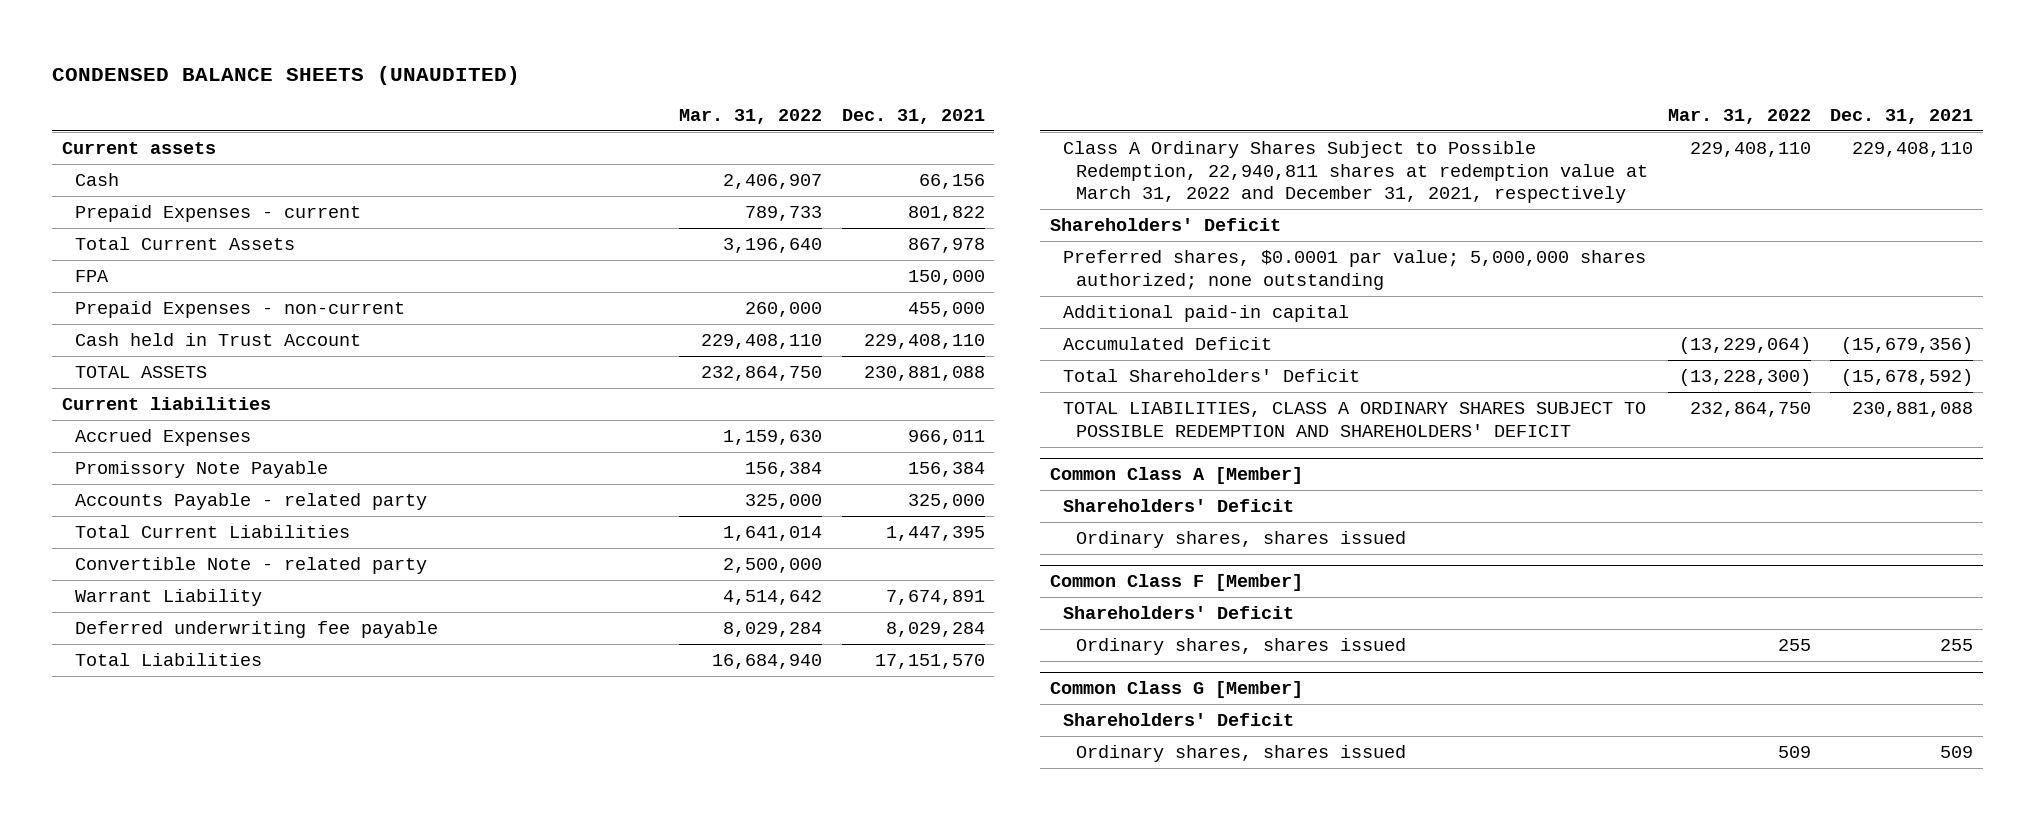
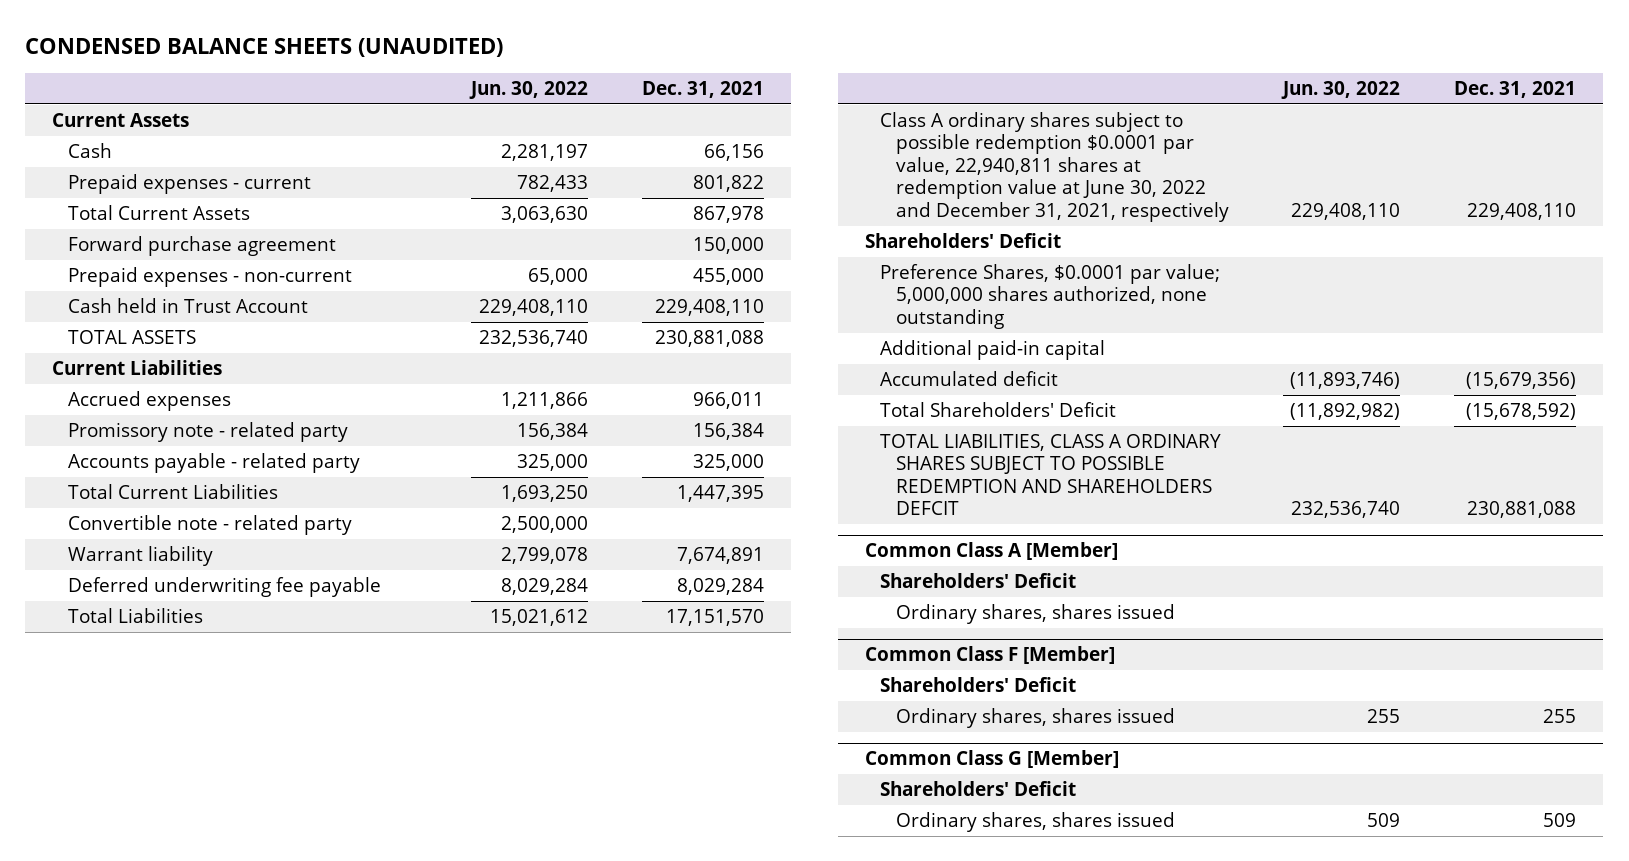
- | Mar. 31, 2022 | Dec. 31, 2021
+ | Jun. 30, 2022 | Dec. 31, 2021
- Current assets
+ Current Assets
- Prepaid Expenses - current | 789,733 | 801,822
+ Prepaid expenses - current | 782,433 | 801,822
- FPA | | 150,000
- Prepaid Expenses - non-current | 260,000 | 455,000
+ Forward purchase agreement | | 150,000
+ Prepaid expenses - non-current | 65,000 | 455,000
- Current liabilities
- Accrued Expenses | 1,159,630 | 966,011
- Promissory Note Payable | 156,384 | 156,384
- Accounts Payable - related party | 325,000 | 325,000
+ Current Liabilities
+ Accrued expenses | 1,211,866 | 966,011
+ Promissory note - related party | 156,384 | 156,384
+ Accounts payable - related party | 325,000 | 325,000
- Convertible Note - related party | 2,500,000 |
- Warrant Liability | 4,514,642 | 7,674,891
+ Convertible note - related party | 2,500,000 |
+ Warrant liability | 2,799,078 | 7,674,891
- Class A Ordinary Shares Subject to Possible Redemption, 22,940,811 shares at redemption value at March 31, 2022 and December 31, 2021, respectively | 229,408,110 | 229,408,110
+ Class A ordinary shares subject to possible redemption $0.0001 par value, 22,940,811 shares at redemption value at June 30, 2022 and December 31, 2021, respectively | 229,408,110 | 229,408,110
- Preferred shares, $0.0001 par value; 5,000,000 shares authorized; none outstanding
+ Preference Shares, $0.0001 par value; 5,000,000 shares authorized, none outstanding
- Accumulated Deficit | (13,229,064) | (15,679,356)
+ Accumulated deficit | (11,893,746) | (15,679,356)
- TOTAL LIABILITIES, CLASS A ORDINARY SHARES SUBJECT TO POSSIBLE REDEMPTION AND SHAREHOLDERS' DEFICIT | 232,864,750 | 230,881,088
+ TOTAL LIABILITIES, CLASS A ORDINARY SHARES SUBJECT TO POSSIBLE REDEMPTION AND SHAREHOLDERS DEFCIT | 232,536,740 | 230,881,088

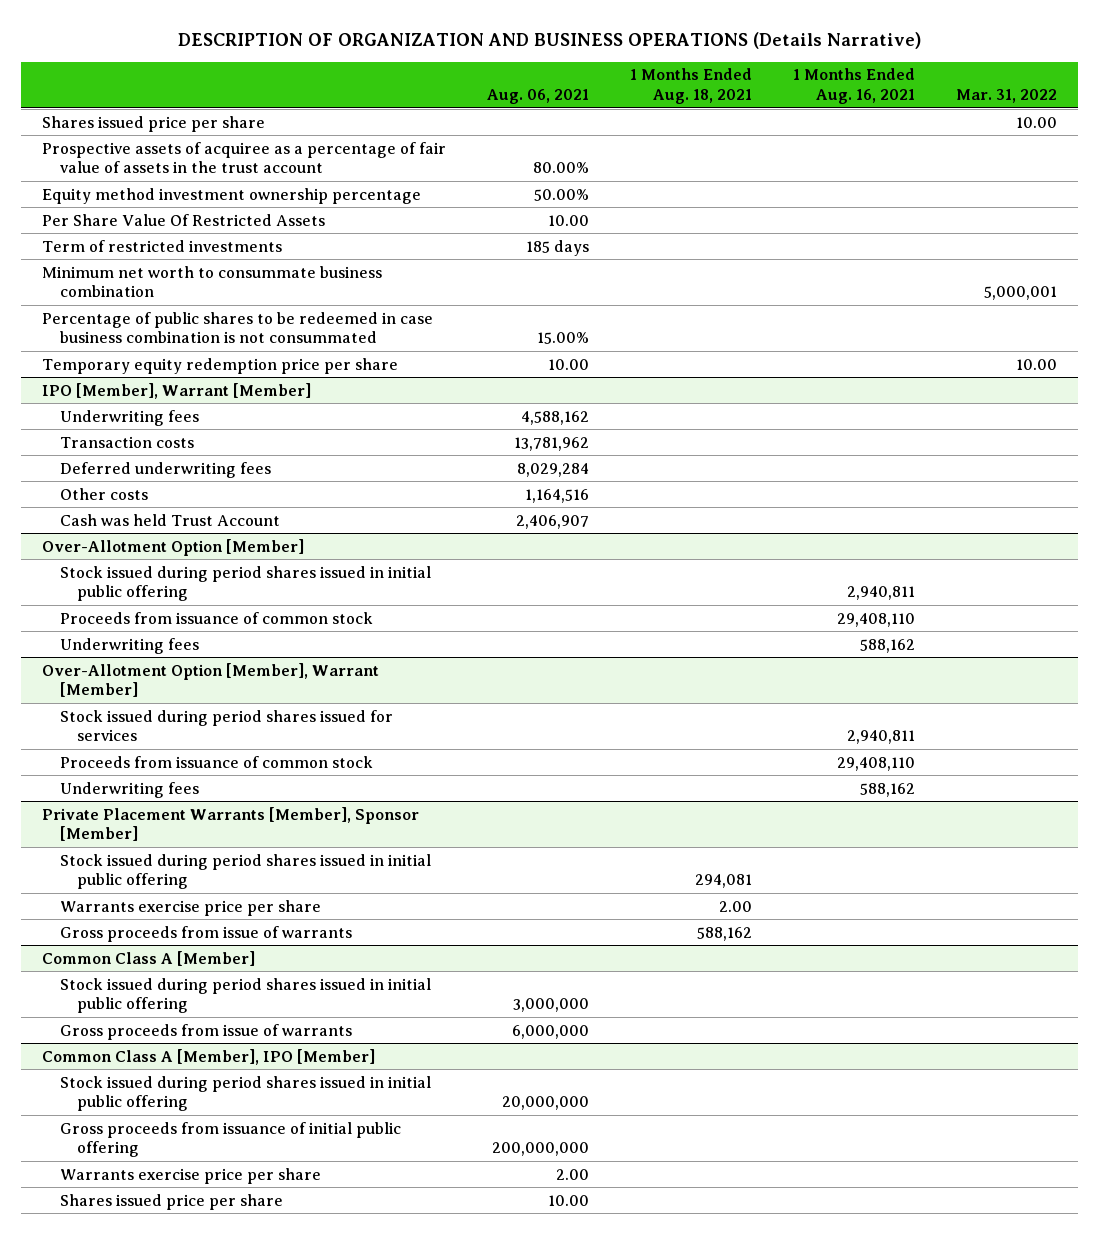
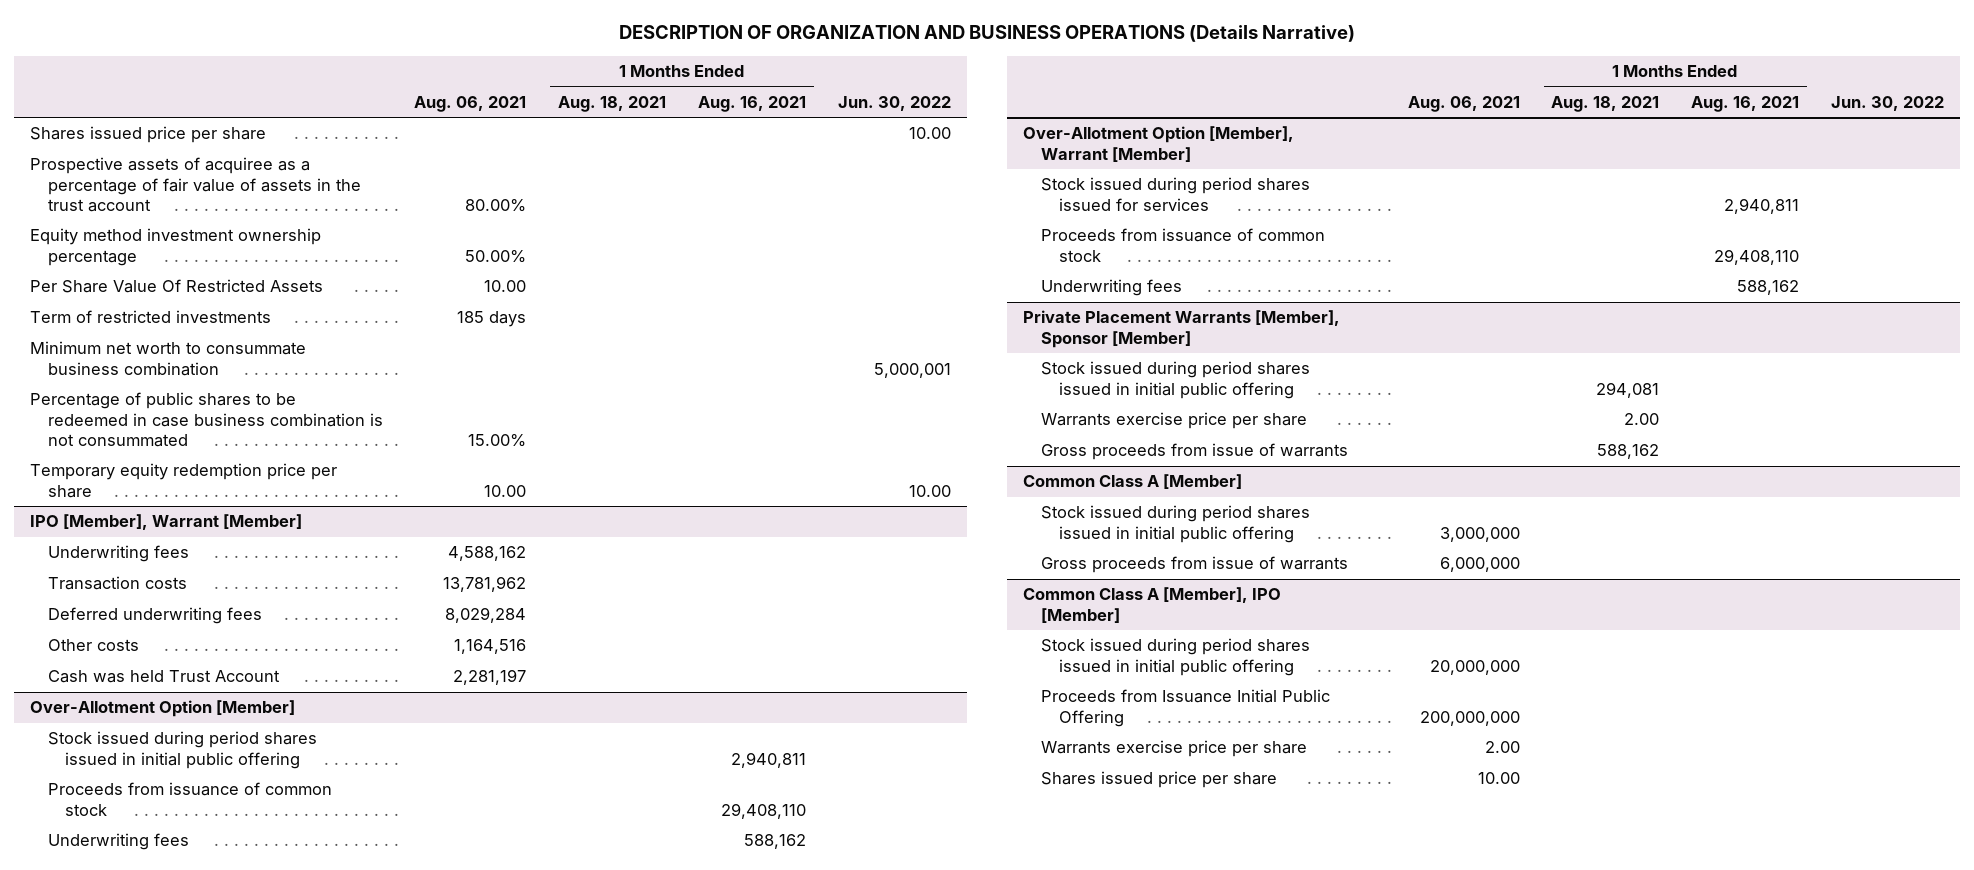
- | Aug. 06, 2021 | 1 Months Ended Aug. 18, 2021 | 1 Months Ended Aug. 16, 2021 | Mar. 31, 2022
+ | Aug. 06, 2021 | 1 Months Ended Aug. 18, 2021 | 1 Months Ended Aug. 16, 2021 | Jun. 30, 2022
@ IPO [Member], Warrant [Member]
- Cash was held Trust Account | 2,406,907 | | |
+ Cash was held Trust Account | 2,281,197 | | |
@ Common Class A [Member], IPO [Member]
- Gross proceeds from issuance of initial public offering | 200,000,000 | | |
+ Proceeds from Issuance Initial Public Offering | 200,000,000 | | |

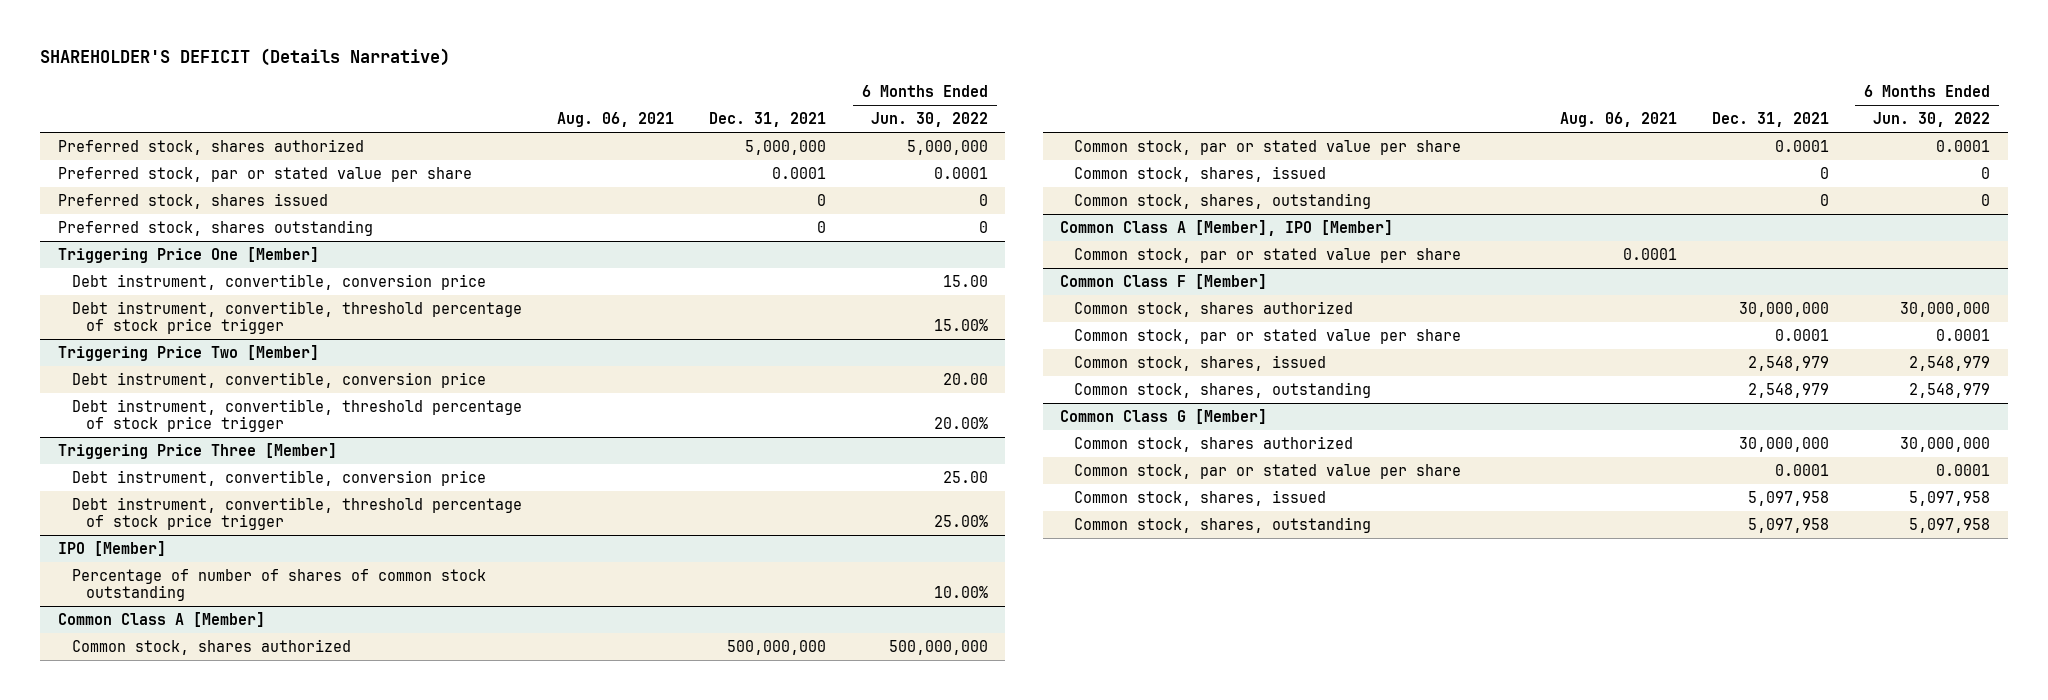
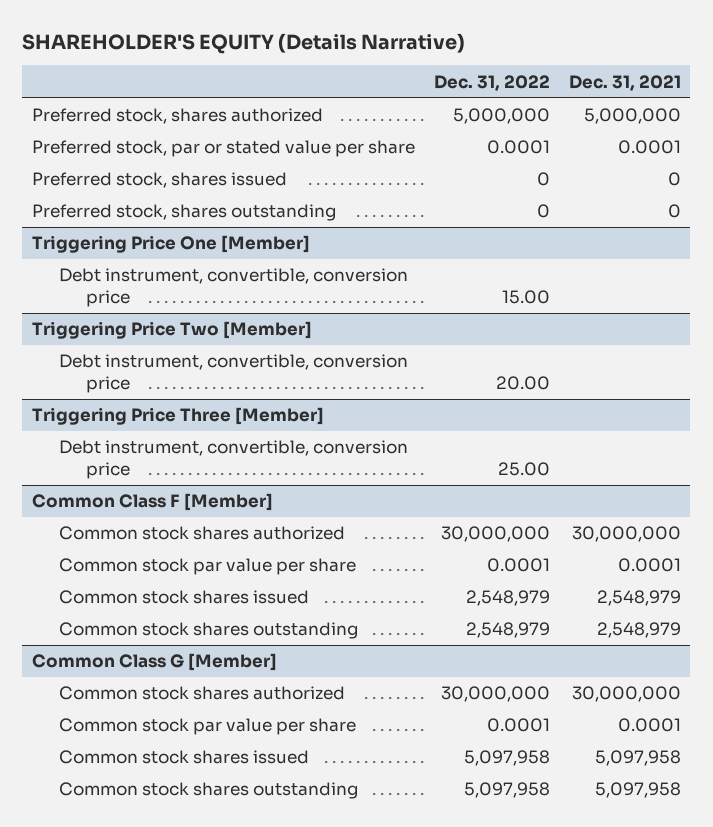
- SHAREHOLDER'S DEFICIT (Details Narrative)
+ SHAREHOLDER'S EQUITY (Details Narrative)
- | Aug. 06, 2021 | Dec. 31, 2021 | 6 Months Ended Jun. 30, 2022
+ | Dec. 31, 2022 | Dec. 31, 2021
@ Triggering Price One [Member]
- Debt instrument, convertible, threshold percentage of stock price trigger | | | 15.00%
@ Triggering Price Two [Member]
- Debt instrument, convertible, threshold percentage of stock price trigger | | | 20.00%
@ Triggering Price Three [Member]
- Debt instrument, convertible, threshold percentage of stock price trigger | | | 25.00%
- IPO [Member]
- Percentage of number of shares of common stock outstanding | | | 10.00%
- Common Class A [Member]
- Common stock, shares authorized | | 500,000,000 | 500,000,000
- Common stock, par or stated value per share | | 0.0001 | 0.0001
- Common stock, shares, issued | | 0 | 0
- Common stock, shares, outstanding | | 0 | 0
- Common Class A [Member], IPO [Member]
- Common stock, par or stated value per share | 0.0001 | |
@ Common Class F [Member]
- Common stock, shares authorized | | 30,000,000 | 30,000,000
- Common stock, par or stated value per share | | 0.0001 | 0.0001
- Common stock, shares, issued | | 2,548,979 | 2,548,979
- Common stock, shares, outstanding | | 2,548,979 | 2,548,979
+ Common stock shares authorized | 30,000,000 | 30,000,000
+ Common stock par value per share | 0.0001 | 0.0001
+ Common stock shares issued | 2,548,979 | 2,548,979
+ Common stock shares outstanding | 2,548,979 | 2,548,979
@ Common Class G [Member]
- Common stock, shares authorized | | 30,000,000 | 30,000,000
- Common stock, par or stated value per share | | 0.0001 | 0.0001
- Common stock, shares, issued | | 5,097,958 | 5,097,958
- Common stock, shares, outstanding | | 5,097,958 | 5,097,958
+ Common stock shares authorized | 30,000,000 | 30,000,000
+ Common stock par value per share | 0.0001 | 0.0001
+ Common stock shares issued | 5,097,958 | 5,097,958
+ Common stock shares outstanding | 5,097,958 | 5,097,958

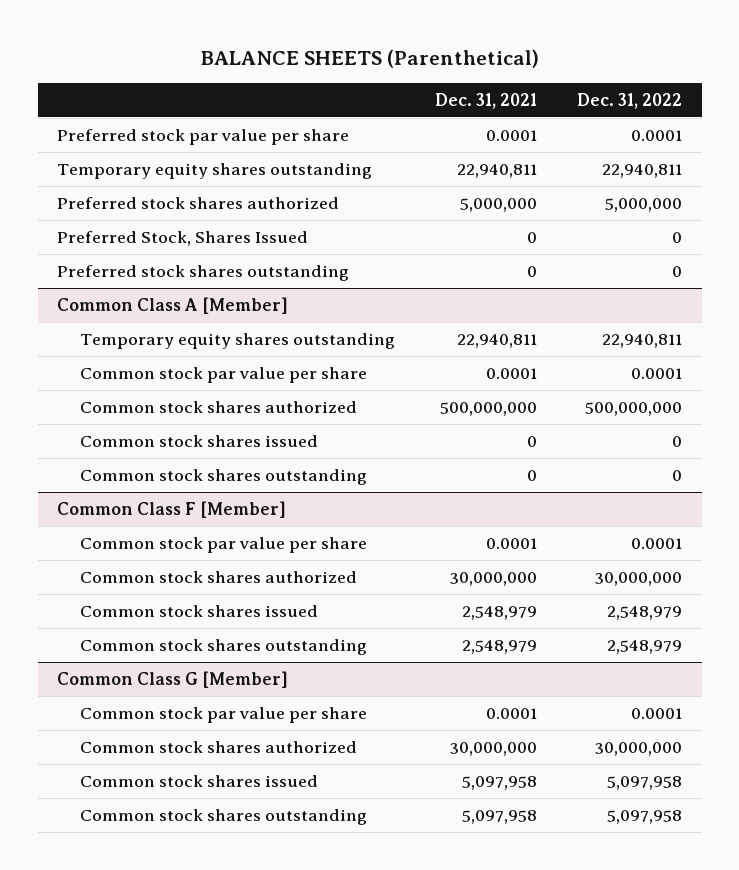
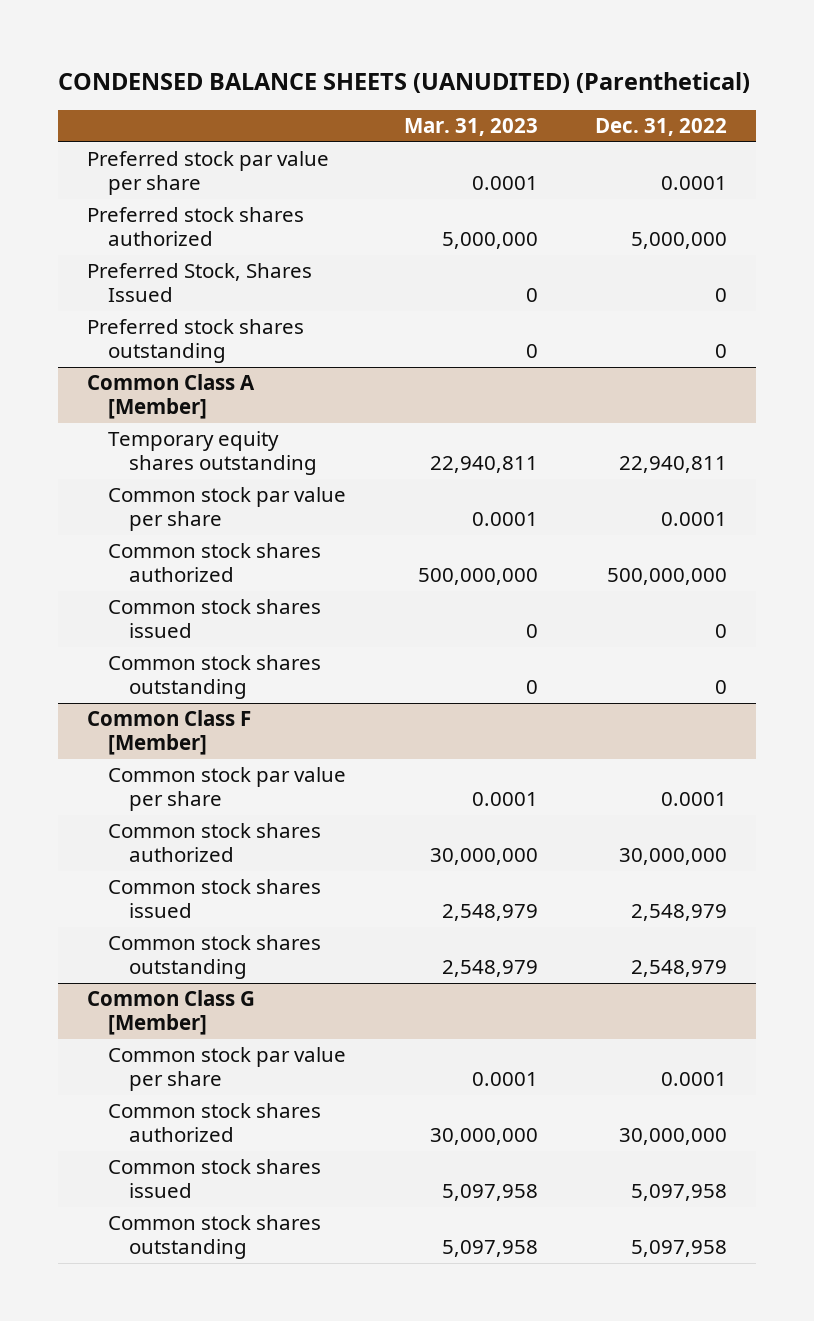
- BALANCE SHEETS (Parenthetical)
+ CONDENSED BALANCE SHEETS (UANUDITED) (Parenthetical)
- | Dec. 31, 2021 | Dec. 31, 2022
+ | Mar. 31, 2023 | Dec. 31, 2022
- Temporary equity shares outstanding | 22,940,811 | 22,940,811

